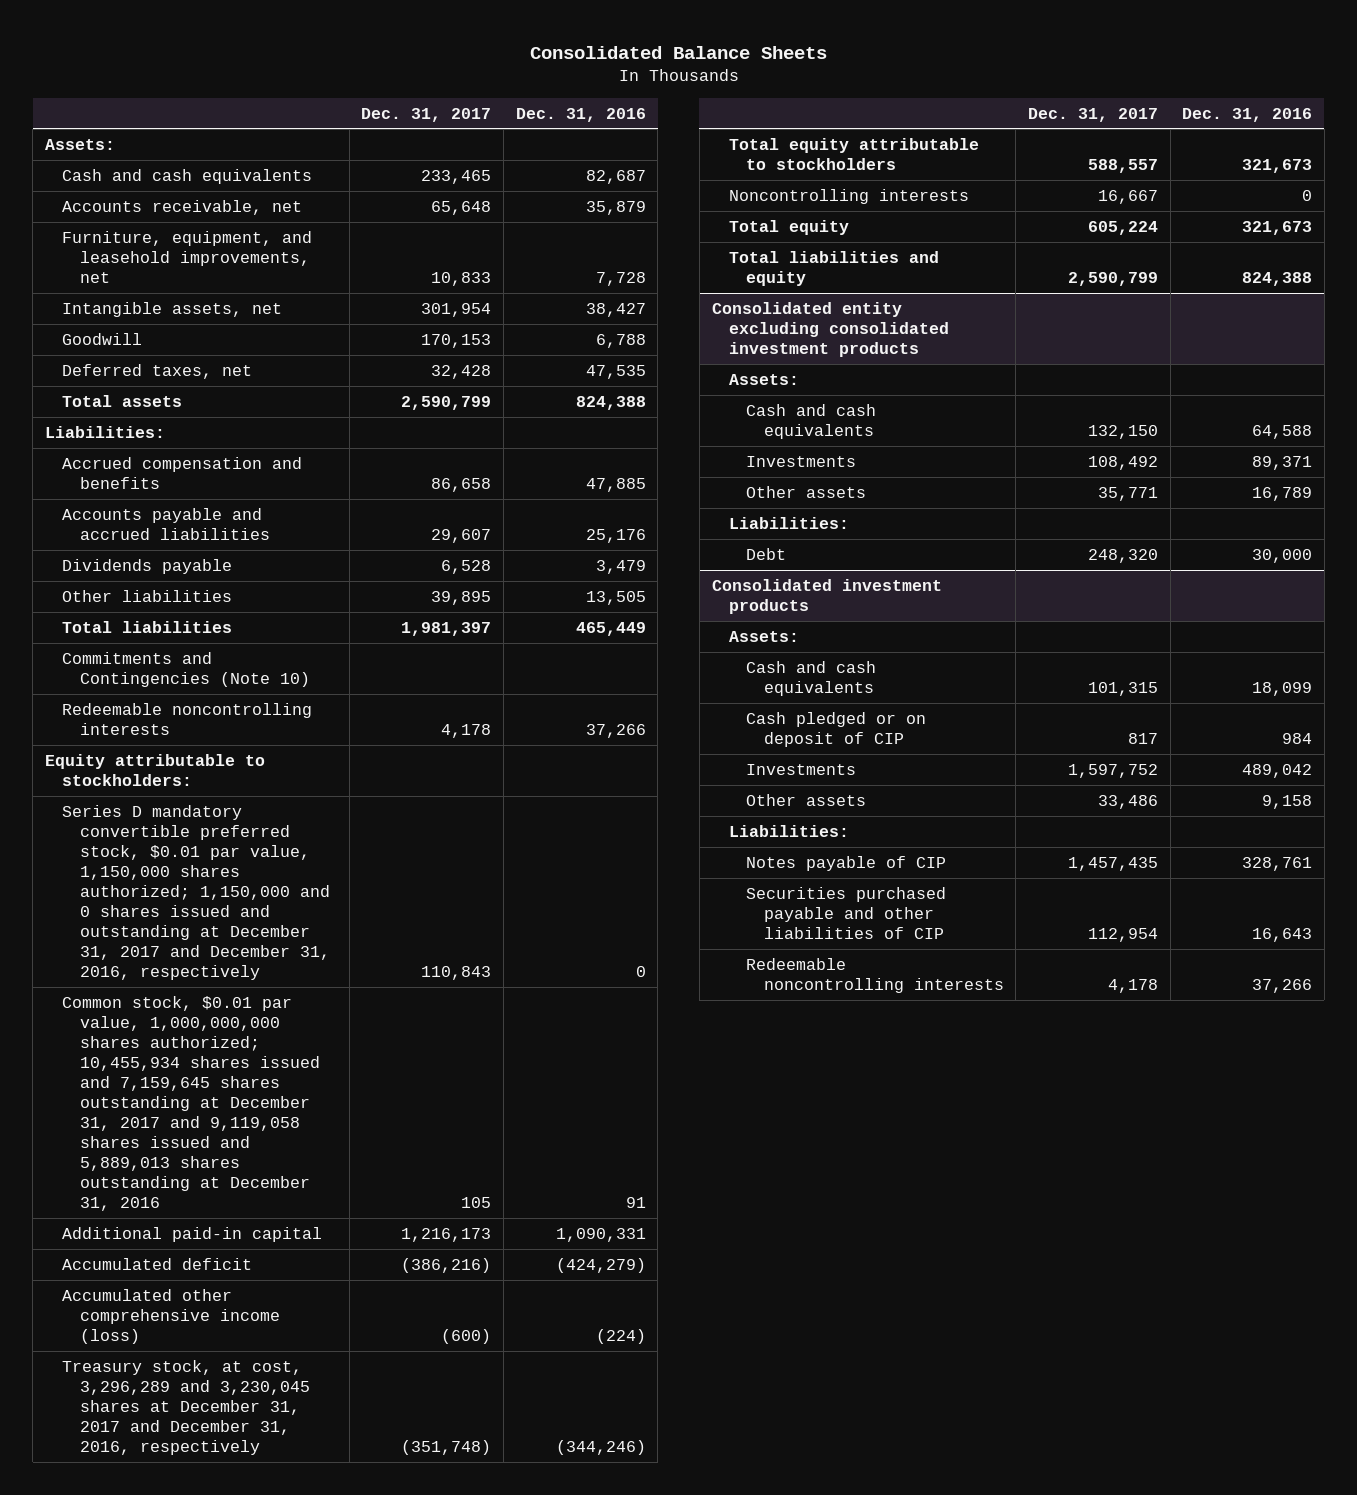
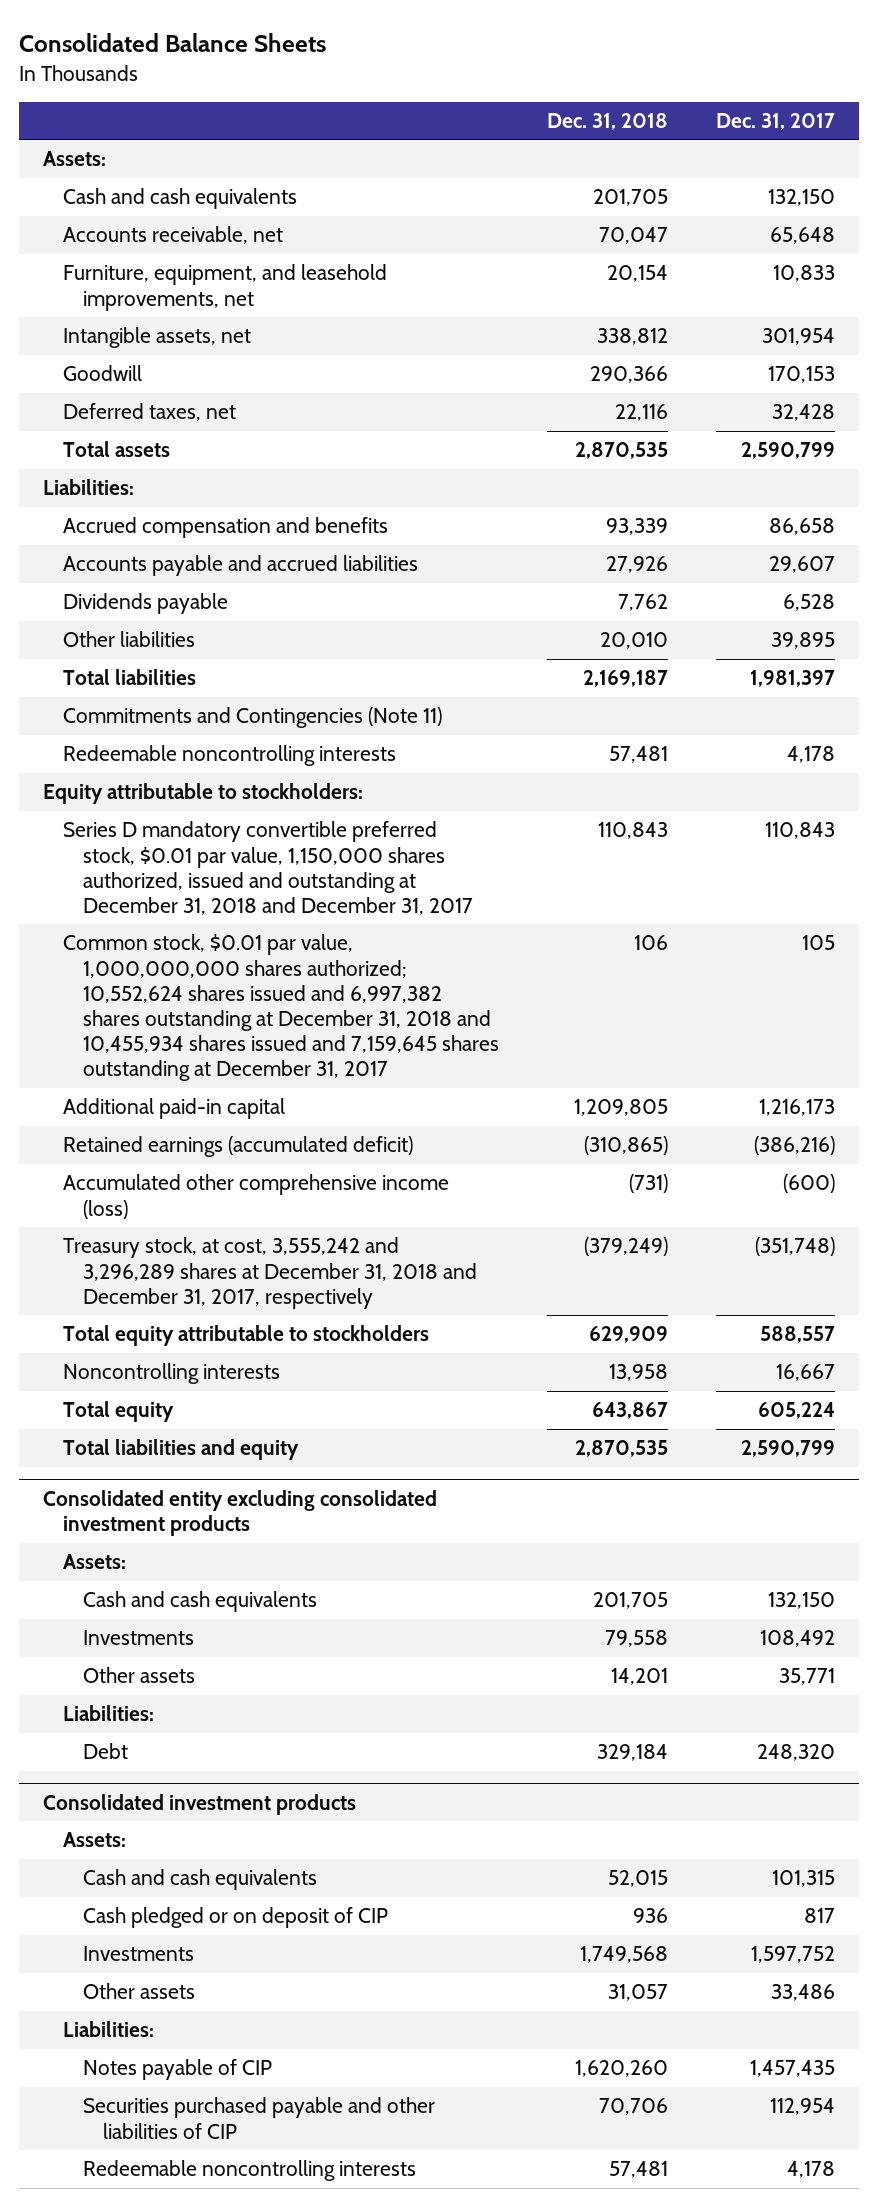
- | Dec. 31, 2017 | Dec. 31, 2016
+ | Dec. 31, 2018 | Dec. 31, 2017
- Cash and cash equivalents | 233,465 | 82,687
+ Cash and cash equivalents | 201,705 | 132,150
- Commitments and Contingencies (Note 10)
+ Commitments and Contingencies (Note 11)
- Series D mandatory convertible preferred stock, $0.01 par value, 1,150,000 shares authorized; 1,150,000 and 0 shares issued and outstanding at December 31, 2017 and December 31, 2016, respectively | 110,843 | 0
- Common stock, $0.01 par value, 1,000,000,000 shares authorized; 10,455,934 shares issued and 7,159,645 shares outstanding at December 31, 2017 and 9,119,058 shares issued and 5,889,013 shares outstanding at December 31, 2016 | 105 | 91
+ Series D mandatory convertible preferred stock, $0.01 par value, 1,150,000 shares authorized, issued and outstanding at December 31, 2018 and December 31, 2017 | 110,843 | 110,843
+ Common stock, $0.01 par value, 1,000,000,000 shares authorized; 10,552,624 shares issued and 6,997,382 shares outstanding at December 31, 2018 and 10,455,934 shares issued and 7,159,645 shares outstanding at December 31, 2017 | 106 | 105
- Accumulated deficit | (386,216) | (424,279)
+ Retained earnings (accumulated deficit) | (310,865) | (386,216)
- Treasury stock, at cost, 3,296,289 and 3,230,045 shares at December 31, 2017 and December 31, 2016, respectively | (351,748) | (344,246)
+ Treasury stock, at cost, 3,555,242 and 3,296,289 shares at December 31, 2018 and December 31, 2017, respectively | (379,249) | (351,748)

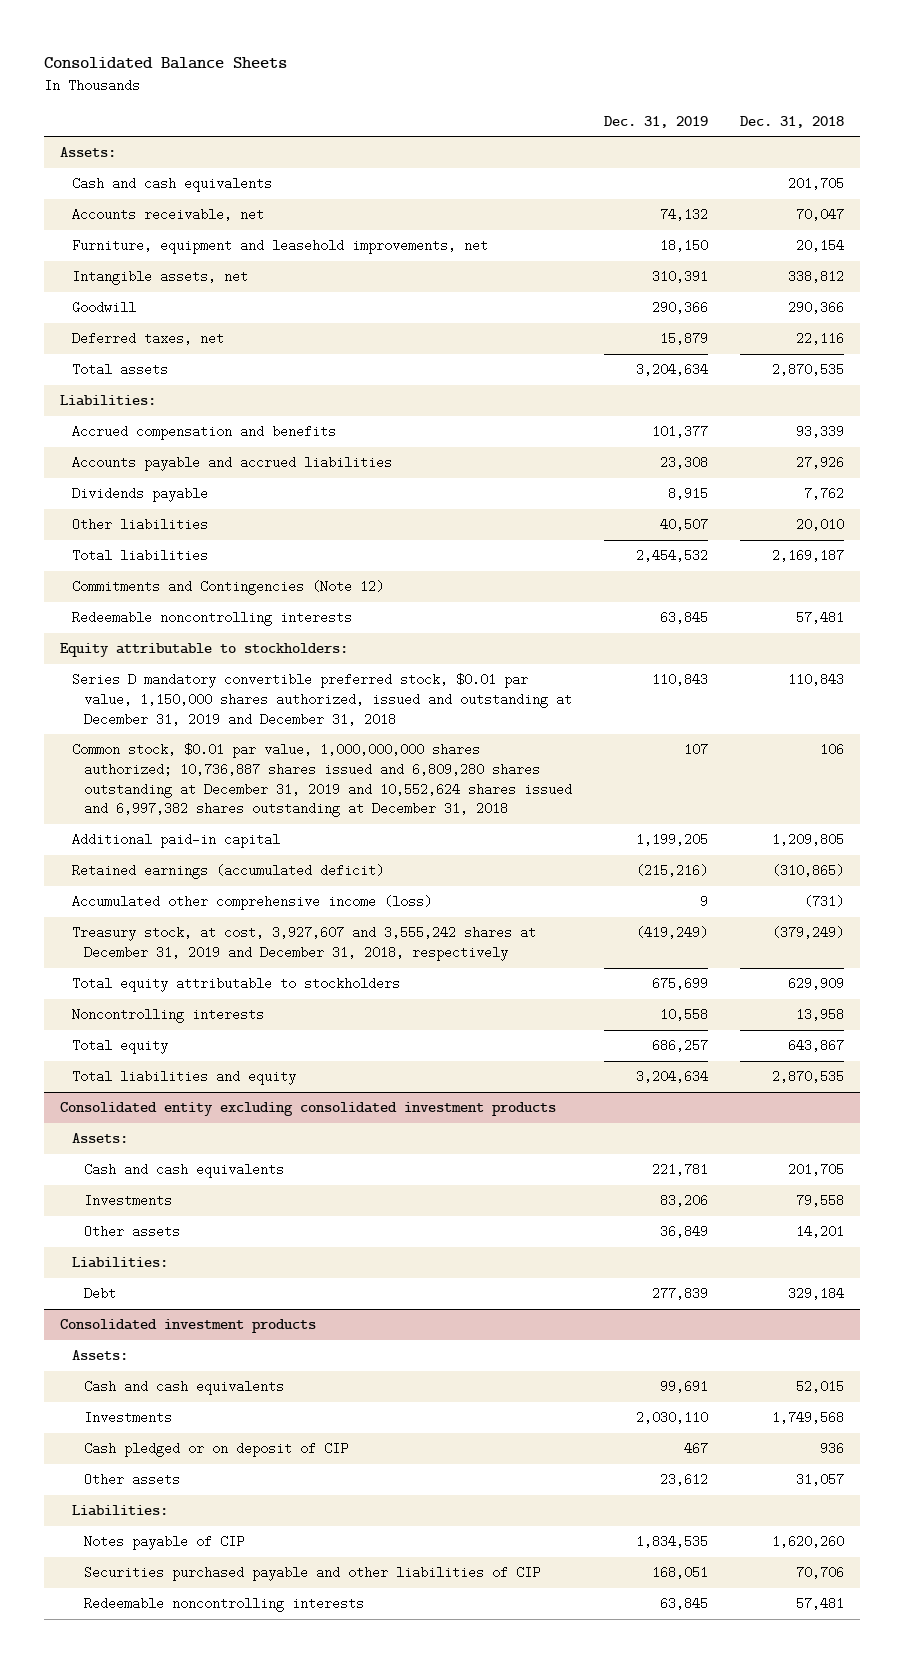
- | Dec. 31, 2018 | Dec. 31, 2017
+ | Dec. 31, 2019 | Dec. 31, 2018
- Furniture, equipment, and leasehold improvements, net | 20,154 | 10,833
+ Furniture, equipment and leasehold improvements, net | 18,150 | 20,154
- Commitments and Contingencies (Note 11)
+ Commitments and Contingencies (Note 12)
- Series D mandatory convertible preferred stock, $0.01 par value, 1,150,000 shares authorized, issued and outstanding at December 31, 2018 and December 31, 2017 | 110,843 | 110,843
- Common stock, $0.01 par value, 1,000,000,000 shares authorized; 10,552,624 shares issued and 6,997,382 shares outstanding at December 31, 2018 and 10,455,934 shares issued and 7,159,645 shares outstanding at December 31, 2017 | 106 | 105
+ Series D mandatory convertible preferred stock, $0.01 par value, 1,150,000 shares authorized, issued and outstanding at December 31, 2019 and December 31, 2018 | 110,843 | 110,843
+ Common stock, $0.01 par value, 1,000,000,000 shares authorized; 10,736,887 shares issued and 6,809,280 shares outstanding at December 31, 2019 and 10,552,624 shares issued and 6,997,382 shares outstanding at December 31, 2018 | 107 | 106
- Treasury stock, at cost, 3,555,242 and 3,296,289 shares at December 31, 2018 and December 31, 2017, respectively | (379,249) | (351,748)
+ Treasury stock, at cost, 3,927,607 and 3,555,242 shares at December 31, 2019 and December 31, 2018, respectively | (419,249) | (379,249)
@ Consolidated investment products
moved down: Cash pledged or on deposit of CIP | 467 | 936

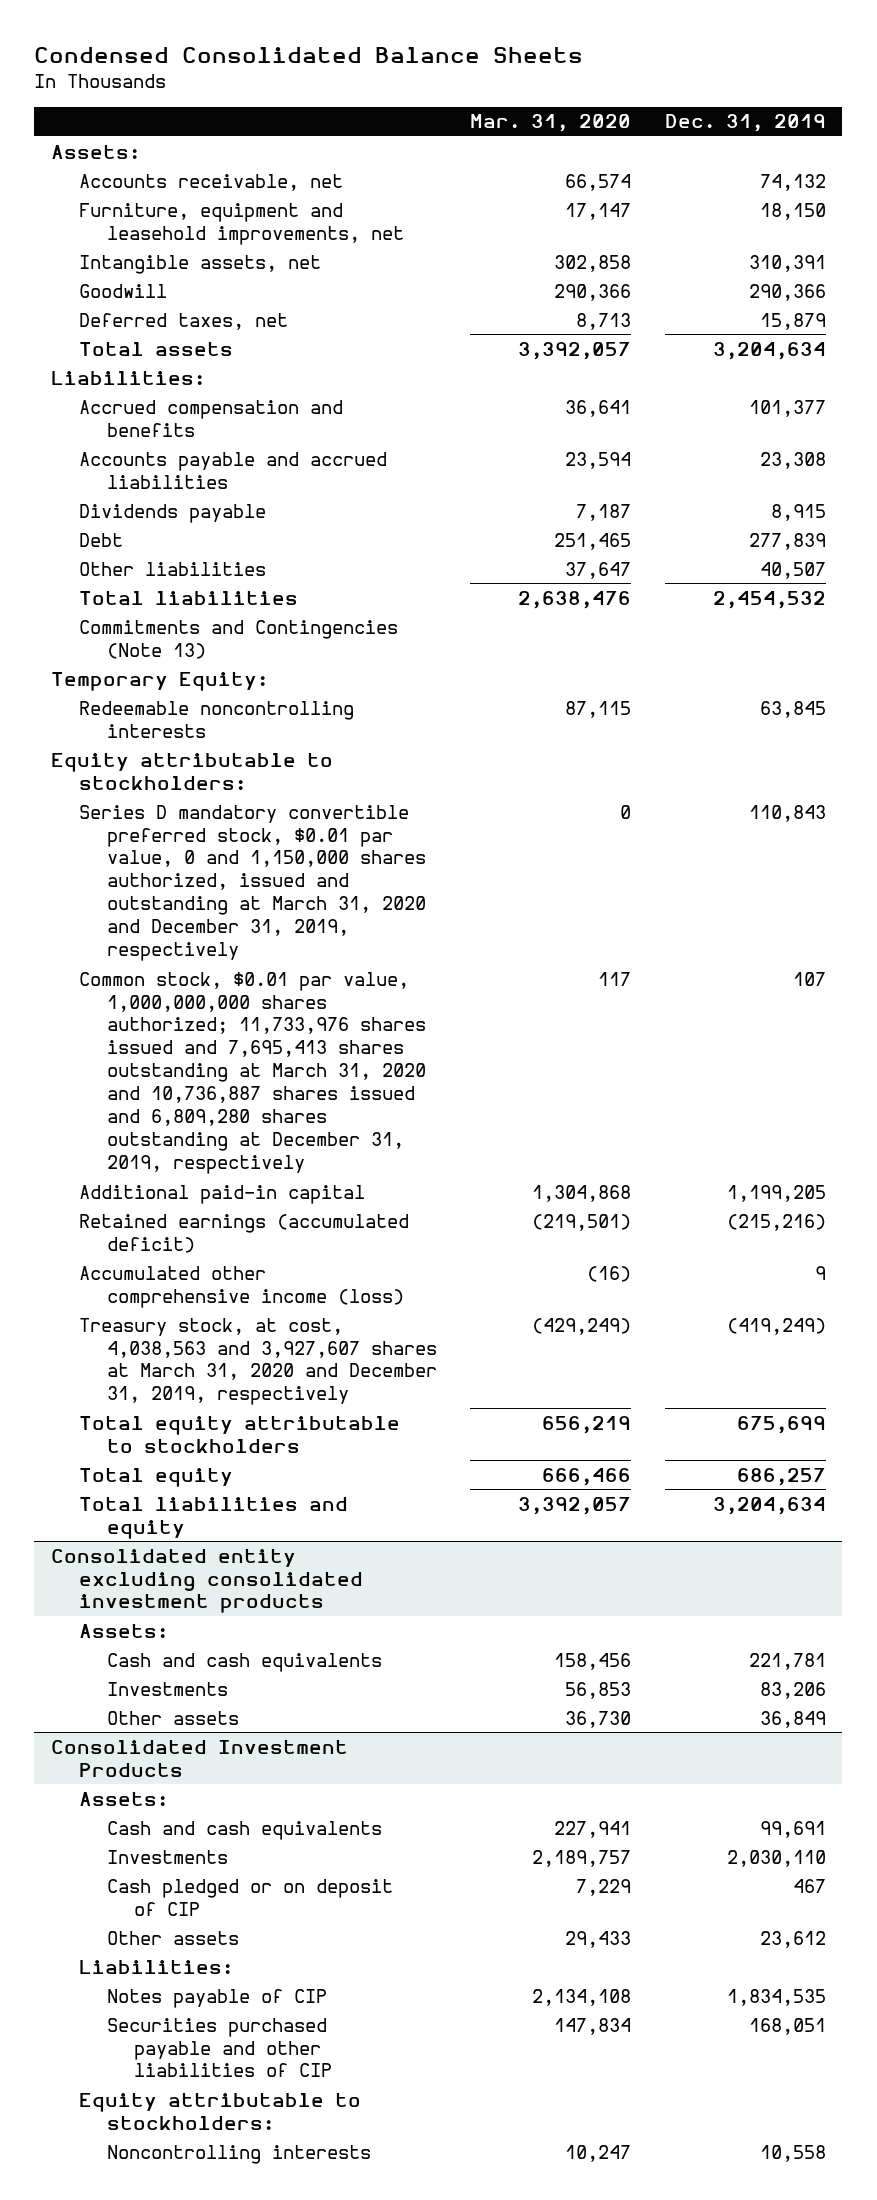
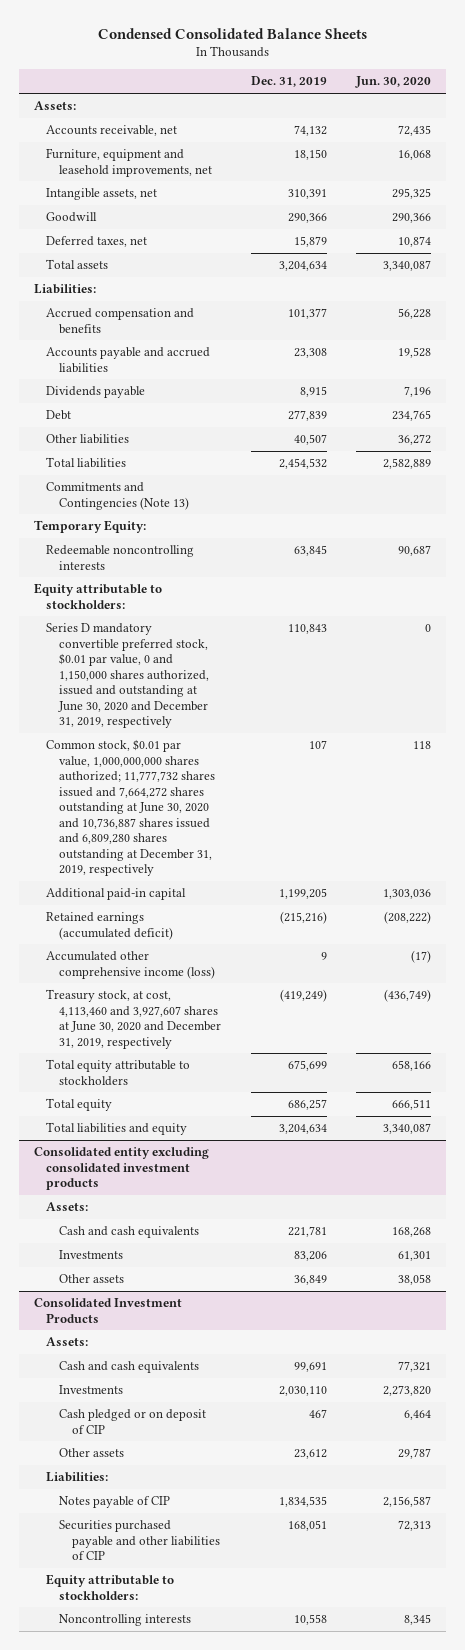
- | Mar. 31, 2020 | Dec. 31, 2019
+ | Dec. 31, 2019 | Jun. 30, 2020
- Series D mandatory convertible preferred stock, $0.01 par value, 0 and 1,150,000 shares authorized, issued and outstanding at March 31, 2020 and December 31, 2019, respectively | 0 | 110,843
- Common stock, $0.01 par value, 1,000,000,000 shares authorized; 11,733,976 shares issued and 7,695,413 shares outstanding at March 31, 2020 and 10,736,887 shares issued and 6,809,280 shares outstanding at December 31, 2019, respectively | 117 | 107
+ Series D mandatory convertible preferred stock, $0.01 par value, 0 and 1,150,000 shares authorized, issued and outstanding at June 30, 2020 and December 31, 2019, respectively | 110,843 | 0
+ Common stock, $0.01 par value, 1,000,000,000 shares authorized; 11,777,732 shares issued and 7,664,272 shares outstanding at June 30, 2020 and 10,736,887 shares issued and 6,809,280 shares outstanding at December 31, 2019, respectively | 107 | 118
- Treasury stock, at cost, 4,038,563 and 3,927,607 shares at March 31, 2020 and December 31, 2019, respectively | (429,249) | (419,249)
+ Treasury stock, at cost, 4,113,460 and 3,927,607 shares at June 30, 2020 and December 31, 2019, respectively | (419,249) | (436,749)

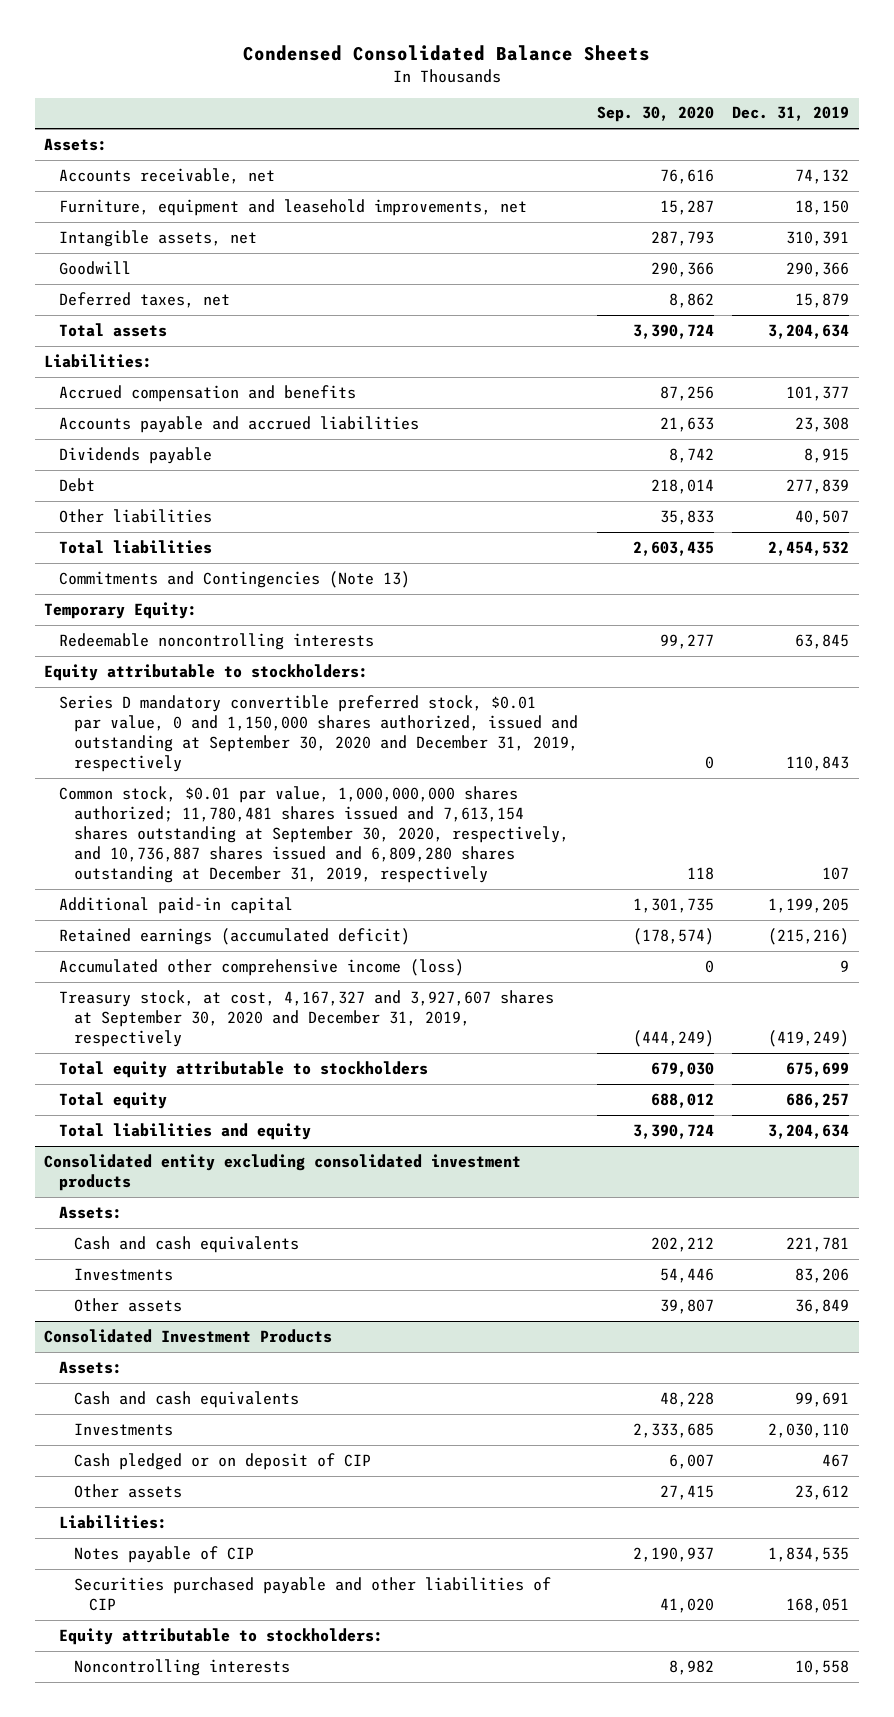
- | Dec. 31, 2019 | Jun. 30, 2020
+ | Sep. 30, 2020 | Dec. 31, 2019
- Series D mandatory convertible preferred stock, $0.01 par value, 0 and 1,150,000 shares authorized, issued and outstanding at June 30, 2020 and December 31, 2019, respectively | 110,843 | 0
- Common stock, $0.01 par value, 1,000,000,000 shares authorized; 11,777,732 shares issued and 7,664,272 shares outstanding at June 30, 2020 and 10,736,887 shares issued and 6,809,280 shares outstanding at December 31, 2019, respectively | 107 | 118
+ Series D mandatory convertible preferred stock, $0.01 par value, 0 and 1,150,000 shares authorized, issued and outstanding at September 30, 2020 and December 31, 2019, respectively | 0 | 110,843
+ Common stock, $0.01 par value, 1,000,000,000 shares authorized; 11,780,481 shares issued and 7,613,154 shares outstanding at September 30, 2020, respectively, and 10,736,887 shares issued and 6,809,280 shares outstanding at December 31, 2019, respectively | 118 | 107
- Treasury stock, at cost, 4,113,460 and 3,927,607 shares at June 30, 2020 and December 31, 2019, respectively | (419,249) | (436,749)
+ Treasury stock, at cost, 4,167,327 and 3,927,607 shares at September 30, 2020 and December 31, 2019, respectively | (444,249) | (419,249)

